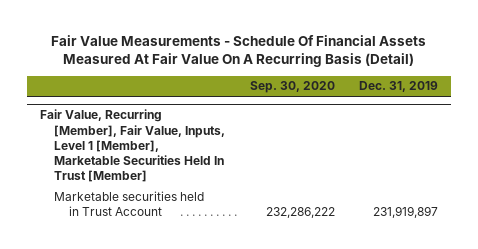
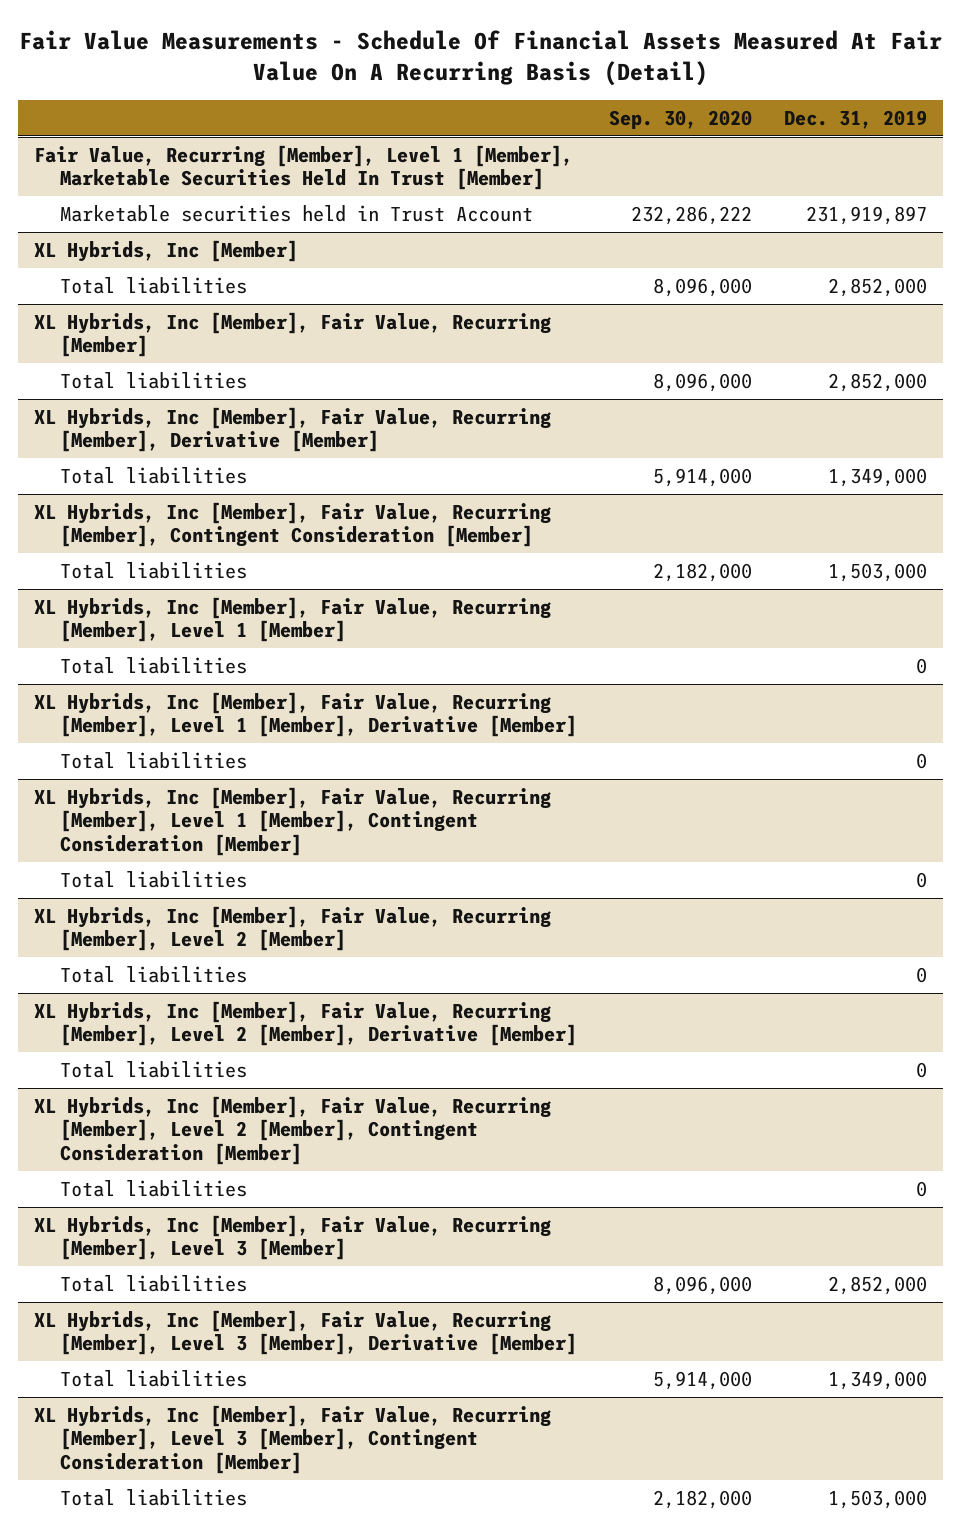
- Fair Value, Recurring [Member], Fair Value, Inputs, Level 1 [Member], Marketable Securities Held In Trust [Member]
+ Fair Value, Recurring [Member], Level 1 [Member], Marketable Securities Held In Trust [Member]
+ XL Hybrids, Inc [Member]
+ Total liabilities | 8,096,000 | 2,852,000
+ XL Hybrids, Inc [Member], Fair Value, Recurring [Member]
+ Total liabilities | 8,096,000 | 2,852,000
+ XL Hybrids, Inc [Member], Fair Value, Recurring [Member], Derivative [Member]
+ Total liabilities | 5,914,000 | 1,349,000
+ XL Hybrids, Inc [Member], Fair Value, Recurring [Member], Contingent Consideration [Member]
+ Total liabilities | 2,182,000 | 1,503,000
+ XL Hybrids, Inc [Member], Fair Value, Recurring [Member], Level 1 [Member]
+ Total liabilities | | 0
+ XL Hybrids, Inc [Member], Fair Value, Recurring [Member], Level 1 [Member], Derivative [Member]
+ Total liabilities | | 0
+ XL Hybrids, Inc [Member], Fair Value, Recurring [Member], Level 1 [Member], Contingent Consideration [Member]
+ Total liabilities | | 0
+ XL Hybrids, Inc [Member], Fair Value, Recurring [Member], Level 2 [Member]
+ Total liabilities | | 0
+ XL Hybrids, Inc [Member], Fair Value, Recurring [Member], Level 2 [Member], Derivative [Member]
+ Total liabilities | | 0
+ XL Hybrids, Inc [Member], Fair Value, Recurring [Member], Level 2 [Member], Contingent Consideration [Member]
+ Total liabilities | | 0
+ XL Hybrids, Inc [Member], Fair Value, Recurring [Member], Level 3 [Member]
+ Total liabilities | 8,096,000 | 2,852,000
+ XL Hybrids, Inc [Member], Fair Value, Recurring [Member], Level 3 [Member], Derivative [Member]
+ Total liabilities | 5,914,000 | 1,349,000
+ XL Hybrids, Inc [Member], Fair Value, Recurring [Member], Level 3 [Member], Contingent Consideration [Member]
+ Total liabilities | 2,182,000 | 1,503,000

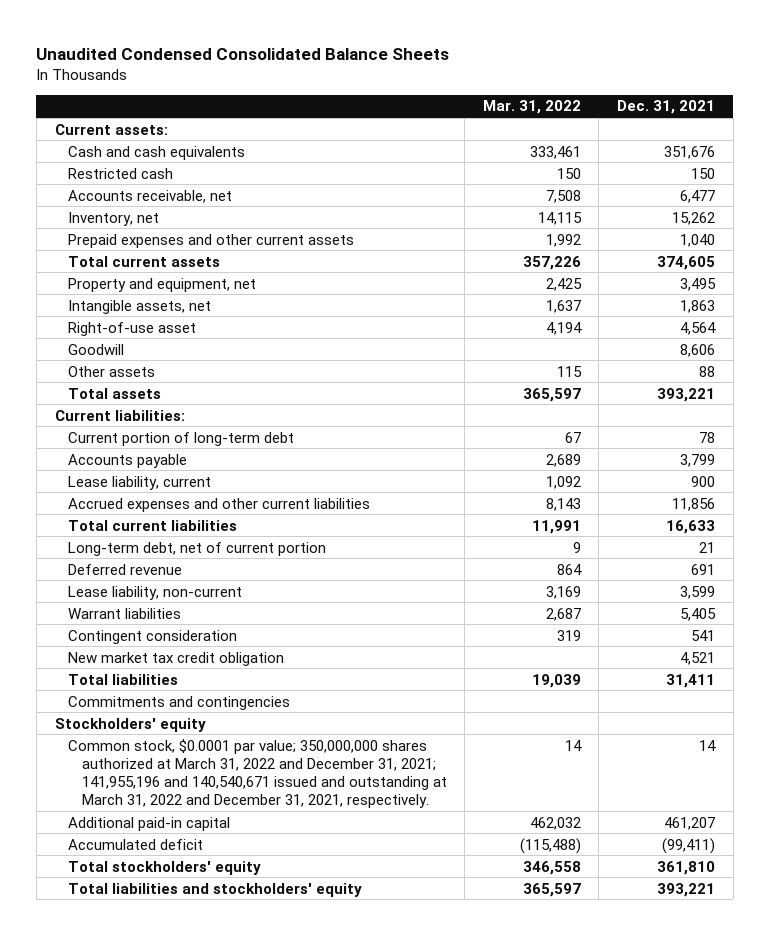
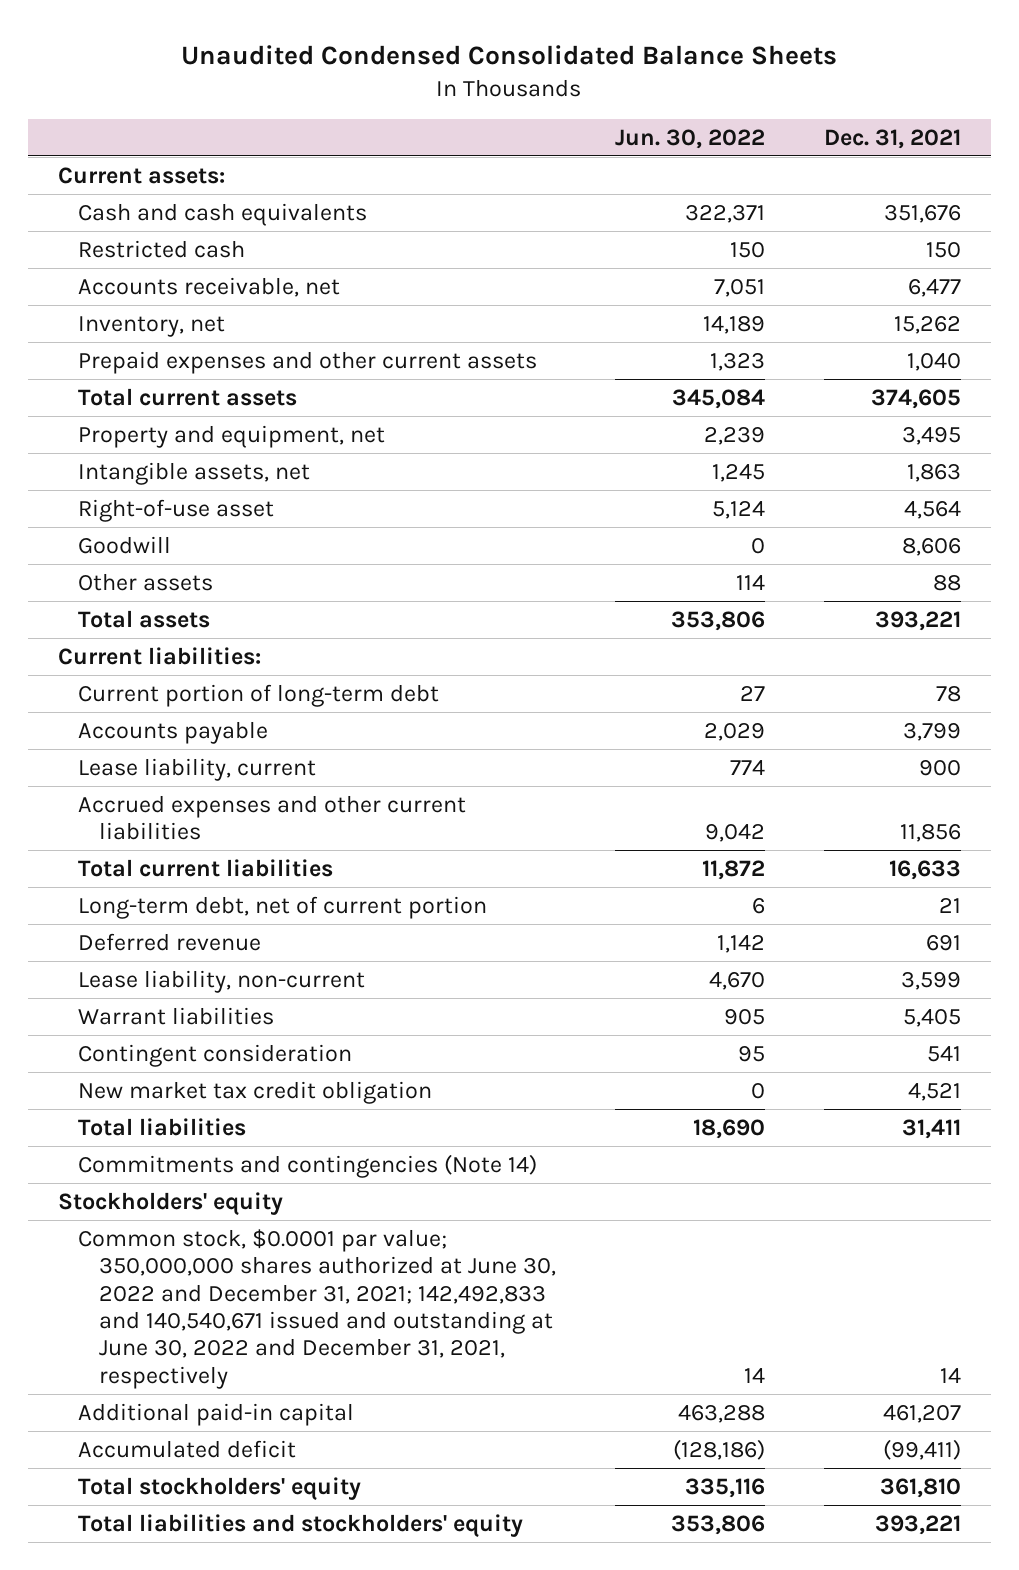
- | Mar. 31, 2022 | Dec. 31, 2021
+ | Jun. 30, 2022 | Dec. 31, 2021
- Commitments and contingencies
+ Commitments and contingencies (Note 14)
- Common stock, $0.0001 par value; 350,000,000 shares authorized at March 31, 2022 and December 31, 2021; 141,955,196 and 140,540,671 issued and outstanding at March 31, 2022 and December 31, 2021, respectively. | 14 | 14
+ Common stock, $0.0001 par value; 350,000,000 shares authorized at June 30, 2022 and December 31, 2021; 142,492,833 and 140,540,671 issued and outstanding at June 30, 2022 and December 31, 2021, respectively | 14 | 14

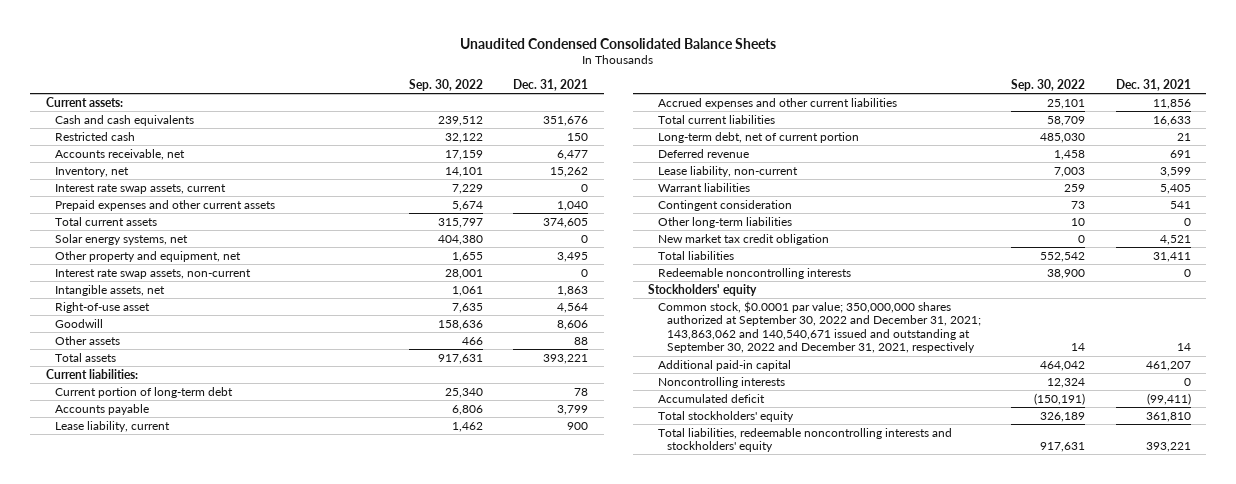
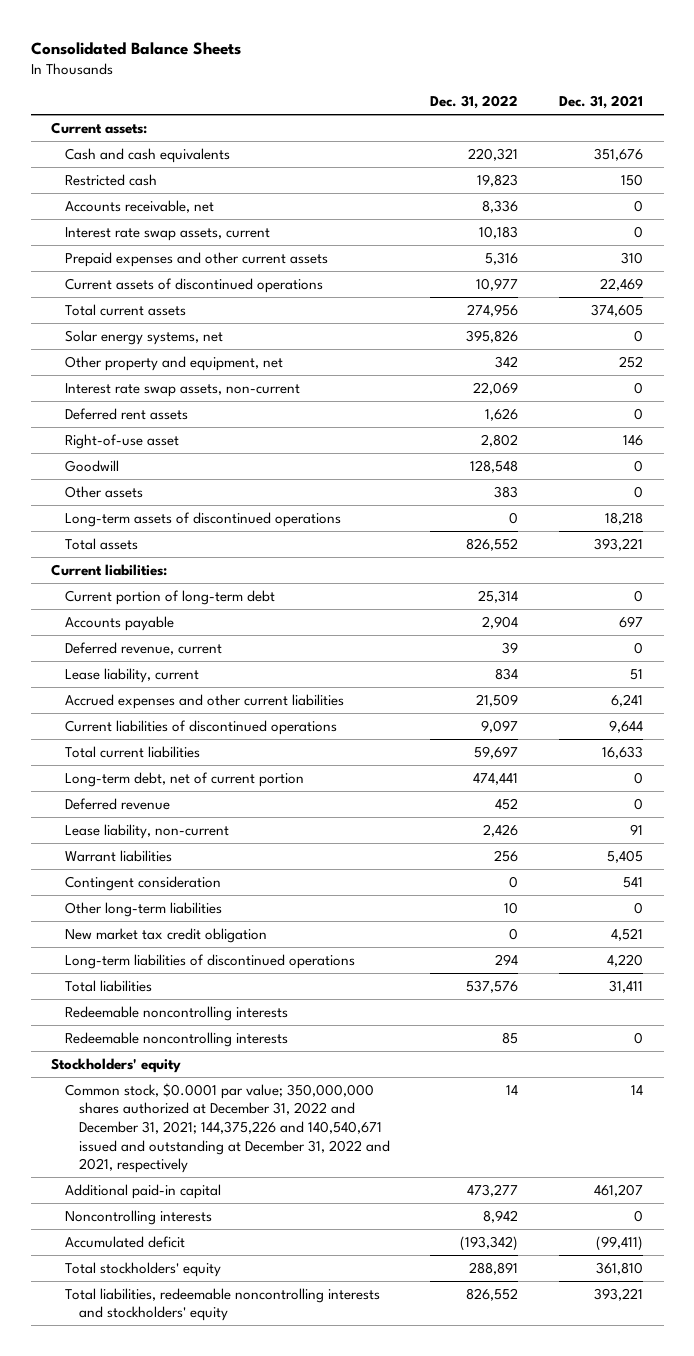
- Unaudited Condensed Consolidated Balance Sheets
+ Consolidated Balance Sheets
- | Sep. 30, 2022 | Dec. 31, 2021
+ | Dec. 31, 2022 | Dec. 31, 2021
- Accounts receivable, net | 17,159 | 6,477
- Inventory, net | 14,101 | 15,262
+ Accounts receivable, net | 8,336 | 0
- Prepaid expenses and other current assets | 5,674 | 1,040
+ Prepaid expenses and other current assets | 5,316 | 310
+ Current assets of discontinued operations | 10,977 | 22,469
- Other property and equipment, net | 1,655 | 3,495
+ Other property and equipment, net | 342 | 252
- Intangible assets, net | 1,061 | 1,863
- Right-of-use asset | 7,635 | 4,564
- Goodwill | 158,636 | 8,606
- Other assets | 466 | 88
+ Deferred rent assets | 1,626 | 0
+ Right-of-use asset | 2,802 | 146
+ Goodwill | 128,548 | 0
+ Other assets | 383 | 0
+ Long-term assets of discontinued operations | 0 | 18,218
- Current portion of long-term debt | 25,340 | 78
- Accounts payable | 6,806 | 3,799
- Lease liability, current | 1,462 | 900
- Accrued expenses and other current liabilities | 25,101 | 11,856
+ Current portion of long-term debt | 25,314 | 0
+ Accounts payable | 2,904 | 697
+ Deferred revenue, current | 39 | 0
+ Lease liability, current | 834 | 51
+ Accrued expenses and other current liabilities | 21,509 | 6,241
+ Current liabilities of discontinued operations | 9,097 | 9,644
- Long-term debt, net of current portion | 485,030 | 21
- Deferred revenue | 1,458 | 691
- Lease liability, non-current | 7,003 | 3,599
+ Long-term debt, net of current portion | 474,441 | 0
+ Deferred revenue | 452 | 0
+ Lease liability, non-current | 2,426 | 91
+ Long-term liabilities of discontinued operations | 294 | 4,220
+ Redeemable noncontrolling interests
- Common stock, $0.0001 par value; 350,000,000 shares authorized at September 30, 2022 and December 31, 2021; 143,863,062 and 140,540,671 issued and outstanding at September 30, 2022 and December 31, 2021, respectively | 14 | 14
+ Common stock, $0.0001 par value; 350,000,000 shares authorized at December 31, 2022 and December 31, 2021; 144,375,226 and 140,540,671 issued and outstanding at December 31, 2022 and 2021, respectively | 14 | 14

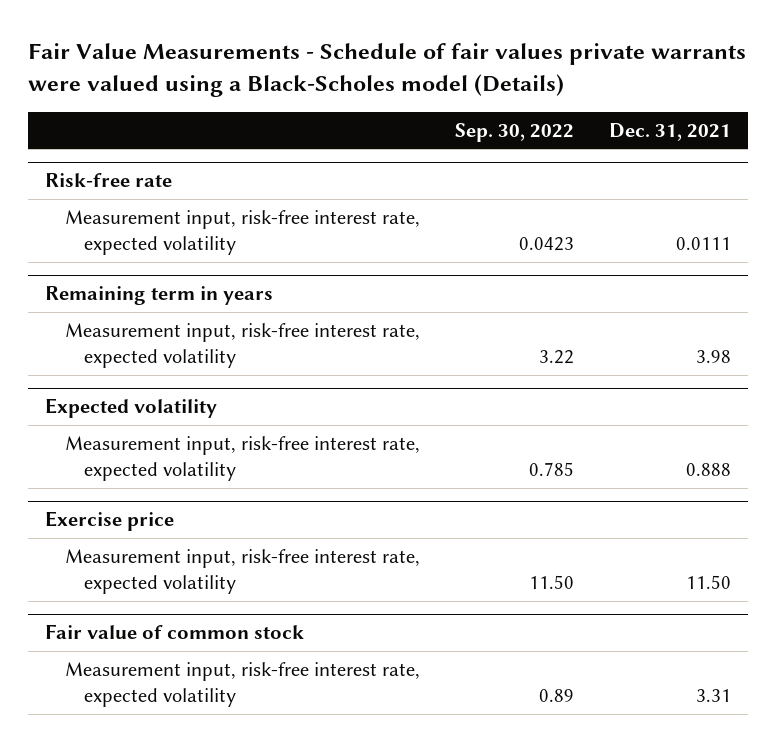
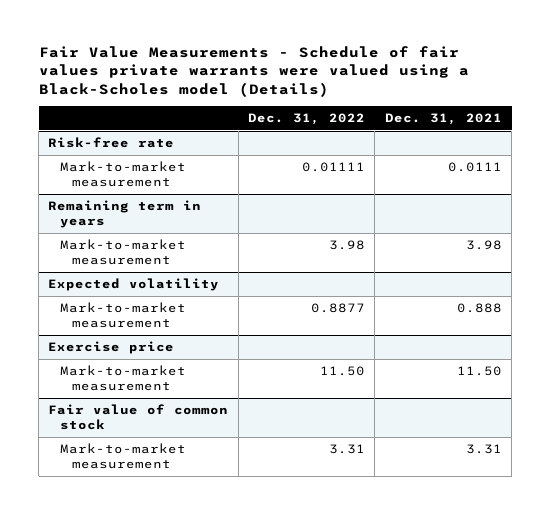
- | Sep. 30, 2022 | Dec. 31, 2021
+ | Dec. 31, 2022 | Dec. 31, 2021
@ Risk-free rate
- Measurement input, risk-free interest rate, expected volatility | 0.0423 | 0.0111
+ Mark-to-market measurement | 0.01111 | 0.0111
@ Remaining term in years
- Measurement input, risk-free interest rate, expected volatility | 3.22 | 3.98
+ Mark-to-market measurement | 3.98 | 3.98
@ Expected volatility
- Measurement input, risk-free interest rate, expected volatility | 0.785 | 0.888
+ Mark-to-market measurement | 0.8877 | 0.888
@ Exercise price
- Measurement input, risk-free interest rate, expected volatility | 11.50 | 11.50
+ Mark-to-market measurement | 11.50 | 11.50
@ Fair value of common stock
- Measurement input, risk-free interest rate, expected volatility | 0.89 | 3.31
+ Mark-to-market measurement | 3.31 | 3.31

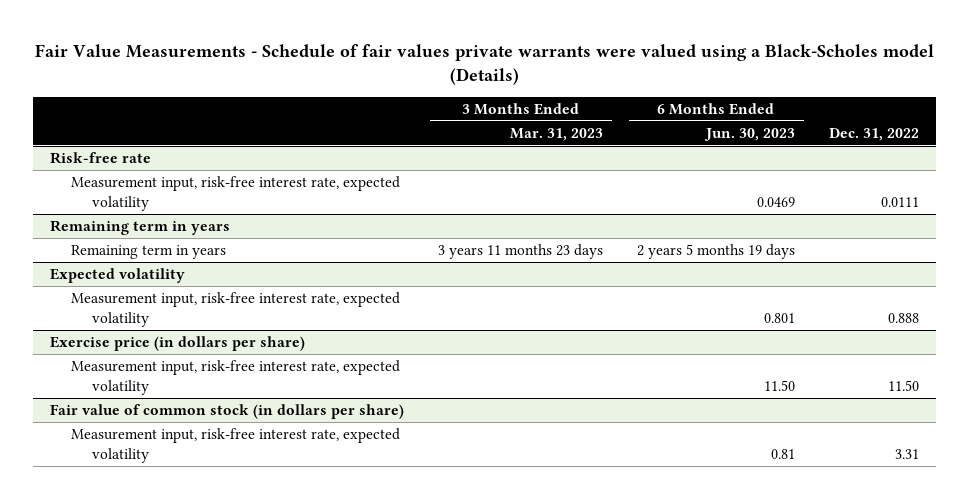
- | Dec. 31, 2022 | Dec. 31, 2021
+ | 3 Months Ended Mar. 31, 2023 | 6 Months Ended Jun. 30, 2023 | Dec. 31, 2022
@ Risk-free rate
- Mark-to-market measurement | 0.01111 | 0.0111
+ Measurement input, risk-free interest rate, expected volatility | | 0.0469 | 0.0111
@ Remaining term in years
- Mark-to-market measurement | 3.98 | 3.98
+ Remaining term in years | 3 years 11 months 23 days | 2 years 5 months 19 days |
@ Expected volatility
- Mark-to-market measurement | 0.8877 | 0.888
- Exercise price
- Mark-to-market measurement | 11.50 | 11.50
- Fair value of common stock
- Mark-to-market measurement | 3.31 | 3.31
@ Expected volatility
+ Measurement input, risk-free interest rate, expected volatility | | 0.801 | 0.888
+ Exercise price (in dollars per share)
+ Measurement input, risk-free interest rate, expected volatility | | 11.50 | 11.50
+ Fair value of common stock (in dollars per share)
+ Measurement input, risk-free interest rate, expected volatility | | 0.81 | 3.31

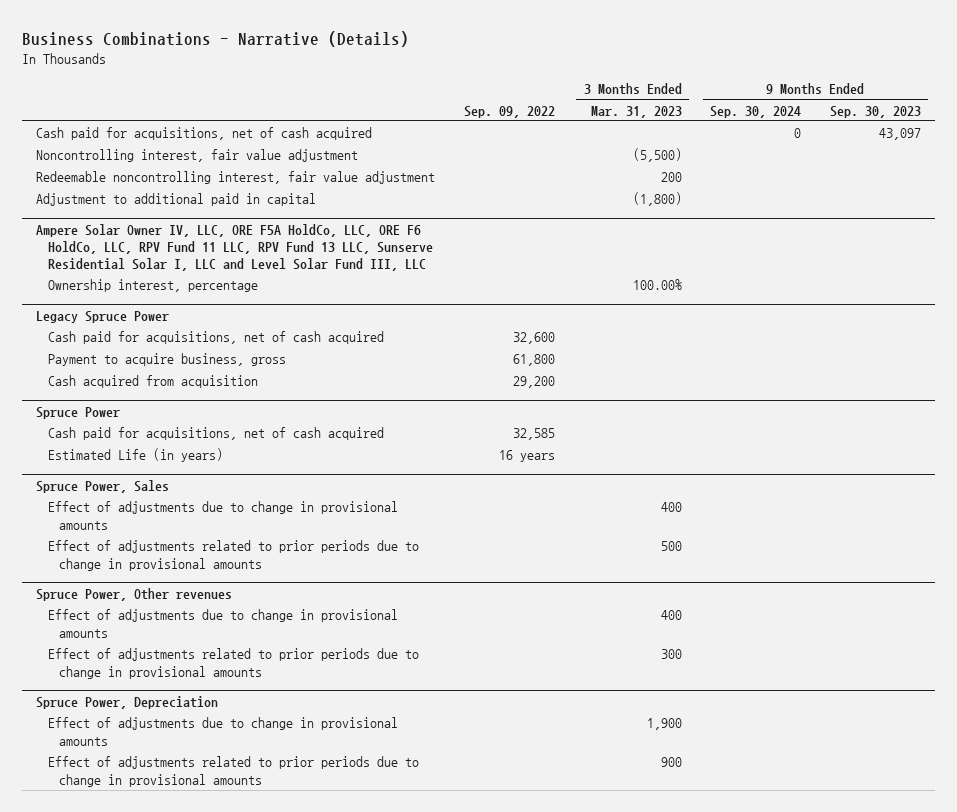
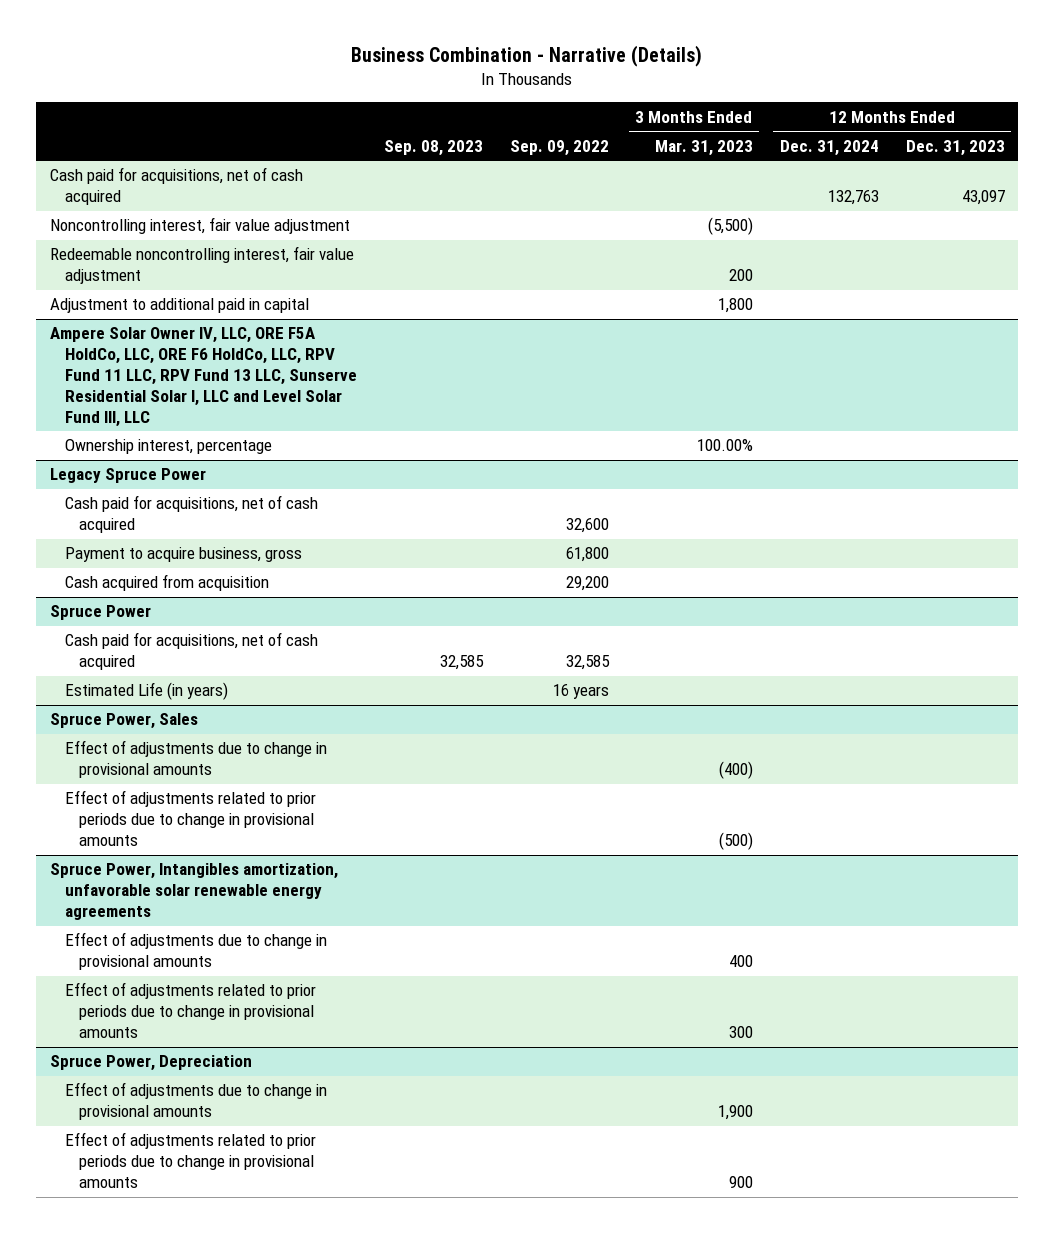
- Business Combinations - Narrative (Details)
+ Business Combination - Narrative (Details)
- | Sep. 09, 2022 | 3 Months Ended Mar. 31, 2023 | 9 Months Ended Sep. 30, 2024 | 9 Months Ended Sep. 30, 2023
+ | Sep. 08, 2023 | Sep. 09, 2022 | 3 Months Ended Mar. 31, 2023 | 12 Months Ended Dec. 31, 2024 | 12 Months Ended Dec. 31, 2023
- Adjustment to additional paid in capital | | (1,800) | |
+ Adjustment to additional paid in capital | | | 1,800 | |
@ Spruce Power, Sales
- Effect of adjustments due to change in provisional amounts | | 400 | |
- Effect of adjustments related to prior periods due to change in provisional amounts | | 500 | |
- Spruce Power, Other revenues
@ Spruce Power, Sales
+ Effect of adjustments due to change in provisional amounts | | | (400) | |
+ Effect of adjustments related to prior periods due to change in provisional amounts | | | (500) | |
+ Spruce Power, Intangibles amortization, unfavorable solar renewable energy agreements

